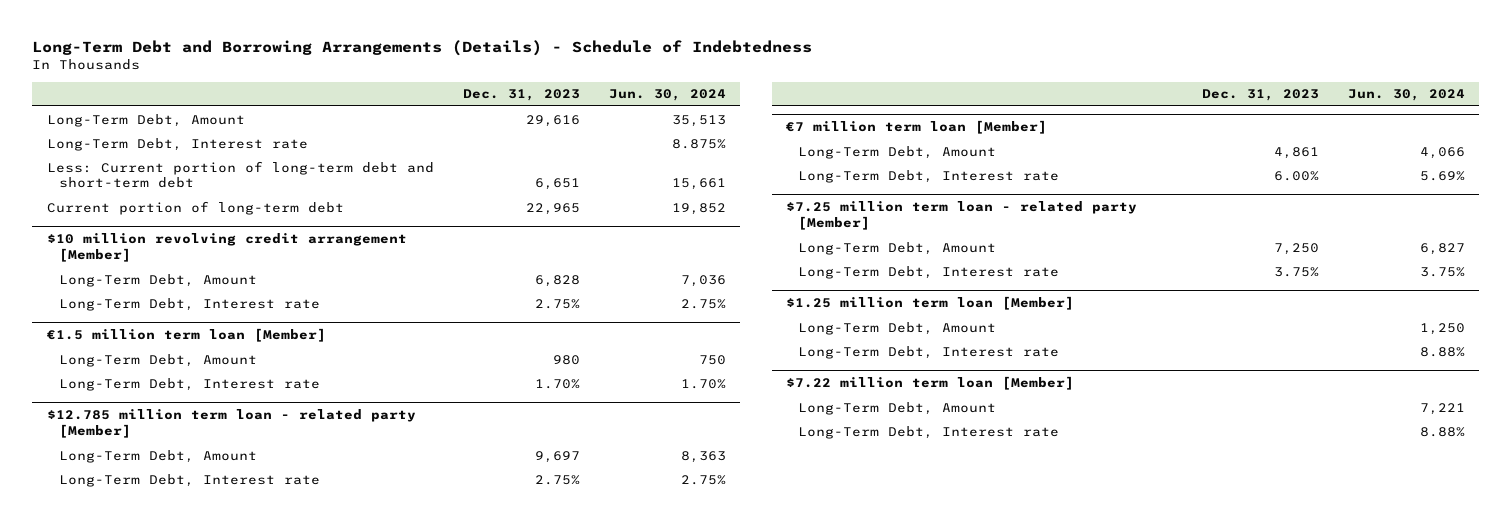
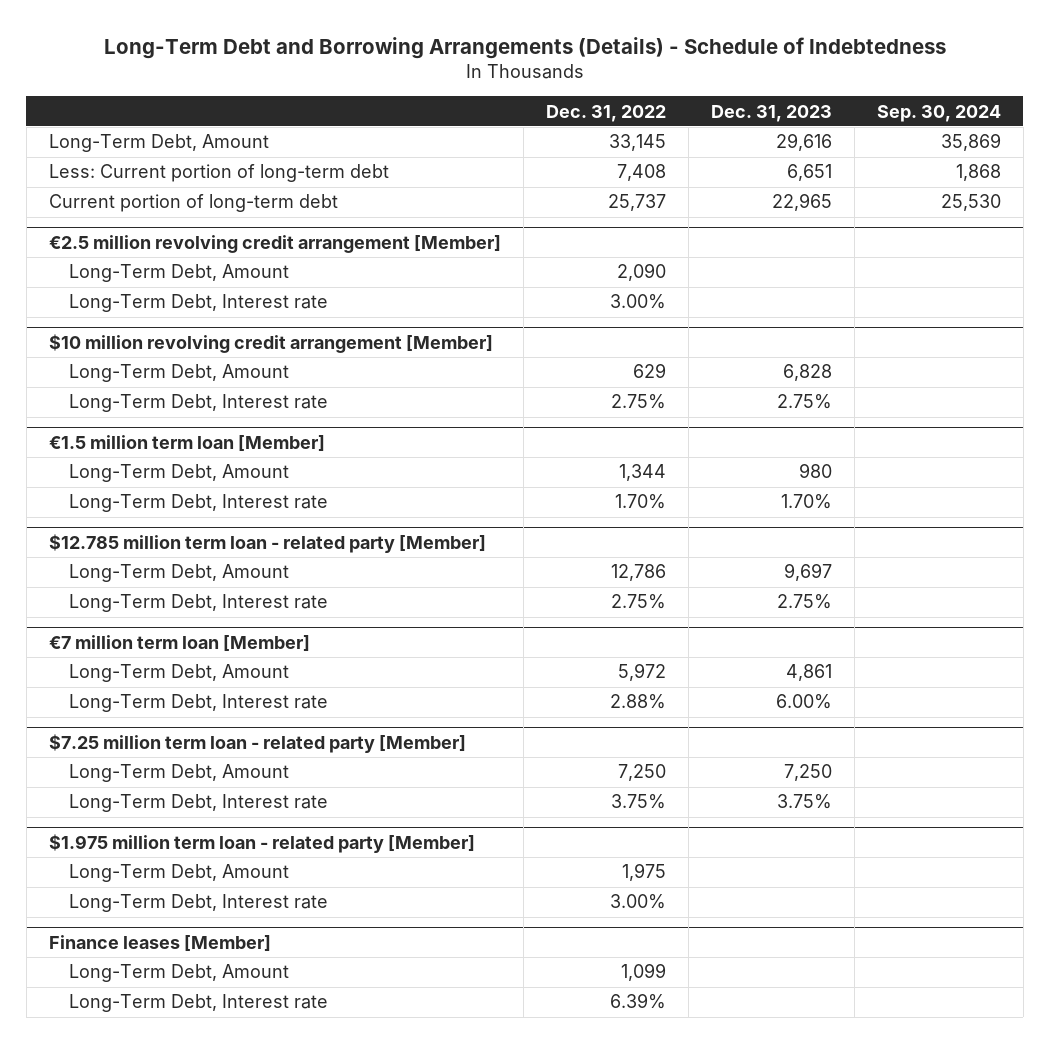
- | Dec. 31, 2023 | Jun. 30, 2024
+ | Dec. 31, 2022 | Dec. 31, 2023 | Sep. 30, 2024
- Long-Term Debt, Interest rate | | 8.875%
- Less: Current portion of long-term debt and short-term debt | 6,651 | 15,661
+ Less: Current portion of long-term debt | 7,408 | 6,651 | 1,868
+ €2.5 million revolving credit arrangement [Member]
+ Long-Term Debt, Amount | 2,090 | |
+ Long-Term Debt, Interest rate | 3.00% | |
- $1.25 million term loan [Member]
+ $1.975 million term loan - related party [Member]
- $7.22 million term loan [Member]
+ Finance leases [Member]

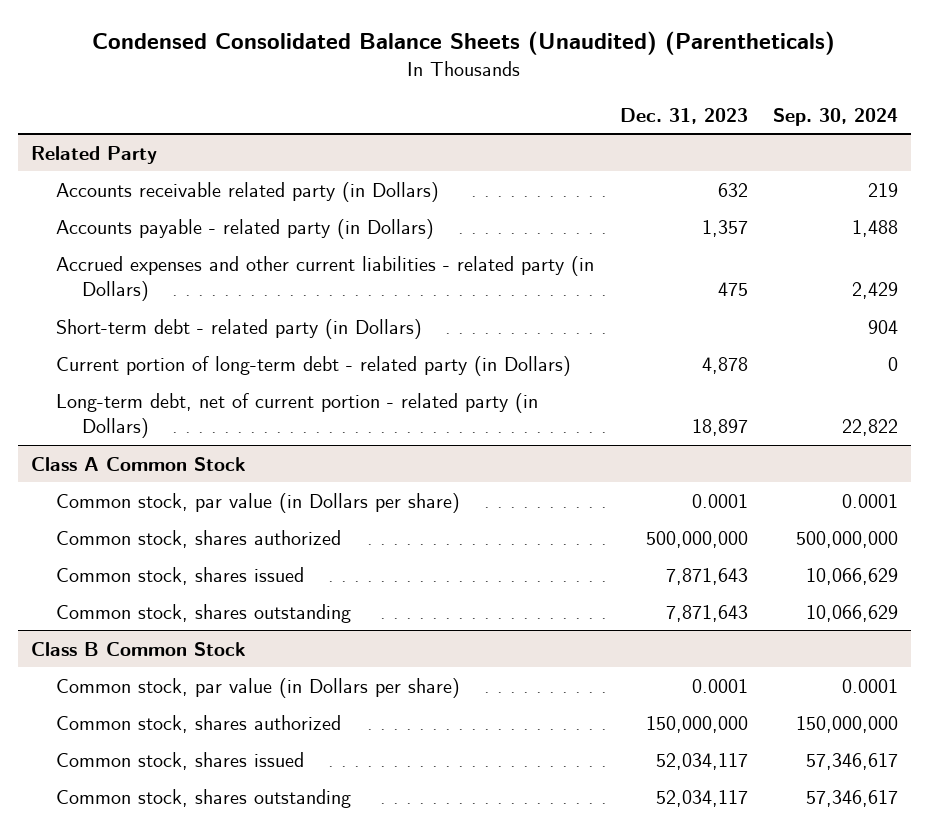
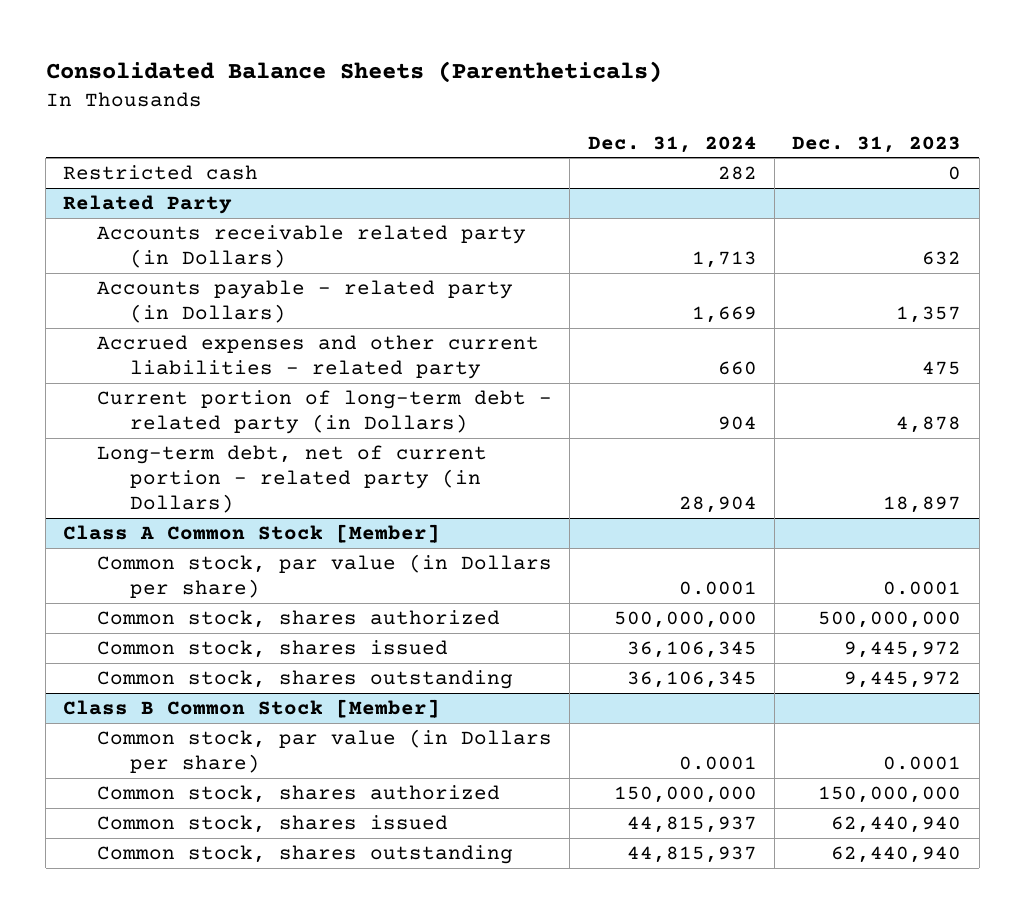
- Condensed Consolidated Balance Sheets (Unaudited) (Parentheticals)
+ Consolidated Balance Sheets (Parentheticals)
- | Dec. 31, 2023 | Sep. 30, 2024
+ | Dec. 31, 2024 | Dec. 31, 2023
+ Restricted cash | 282 | 0
@ Related Party
- Accrued expenses and other current liabilities - related party (in Dollars) | 475 | 2,429
- Short-term debt - related party (in Dollars) | | 904
+ Accrued expenses and other current liabilities - related party | 660 | 475
- Class A Common Stock
+ Class A Common Stock [Member]
- Common stock, shares issued | 7,871,643 | 10,066,629
- Common stock, shares outstanding | 7,871,643 | 10,066,629
- Class B Common Stock
+ Common stock, shares issued | 36,106,345 | 9,445,972
+ Common stock, shares outstanding | 36,106,345 | 9,445,972
+ Class B Common Stock [Member]
- Common stock, shares issued | 52,034,117 | 57,346,617
- Common stock, shares outstanding | 52,034,117 | 57,346,617
+ Common stock, shares issued | 44,815,937 | 62,440,940
+ Common stock, shares outstanding | 44,815,937 | 62,440,940

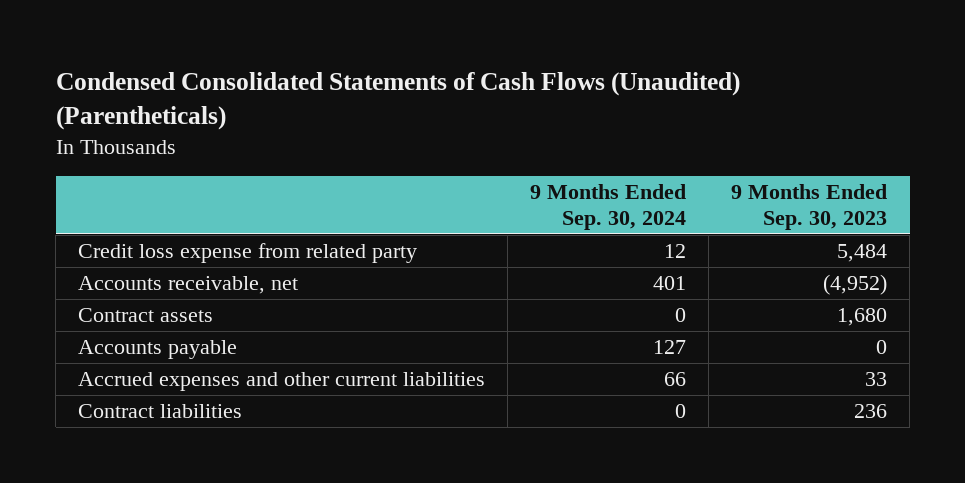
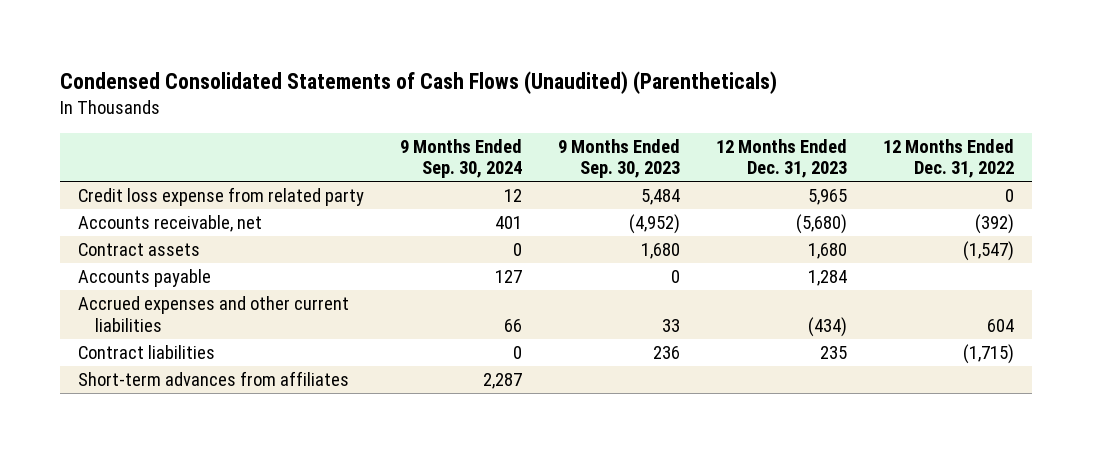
- | 9 Months Ended Sep. 30, 2024 | 9 Months Ended Sep. 30, 2023
+ | 9 Months Ended Sep. 30, 2024 | 9 Months Ended Sep. 30, 2023 | 12 Months Ended Dec. 31, 2023 | 12 Months Ended Dec. 31, 2022
+ Short-term advances from affiliates | 2,287 | | |

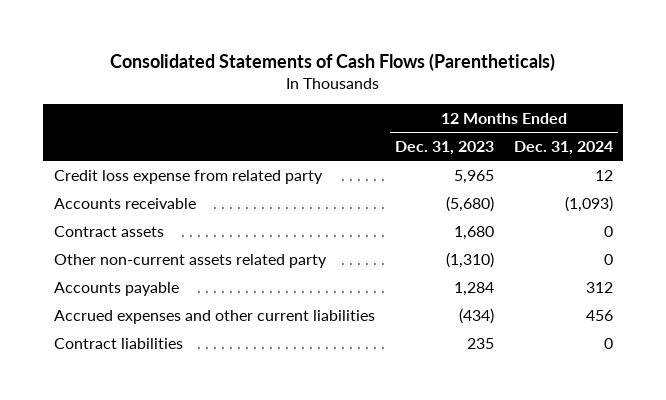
- Condensed Consolidated Statements of Cash Flows (Unaudited) (Parentheticals)
+ Consolidated Statements of Cash Flows (Parentheticals)
- | 9 Months Ended Sep. 30, 2024 | 9 Months Ended Sep. 30, 2023 | 12 Months Ended Dec. 31, 2023 | 12 Months Ended Dec. 31, 2022
+ | 12 Months Ended Dec. 31, 2023 | 12 Months Ended Dec. 31, 2024
- Accounts receivable, net | 401 | (4,952) | (5,680) | (392)
+ Accounts receivable | (5,680) | (1,093)
+ Other non-current assets related party | (1,310) | 0
- Short-term advances from affiliates | 2,287 | | |

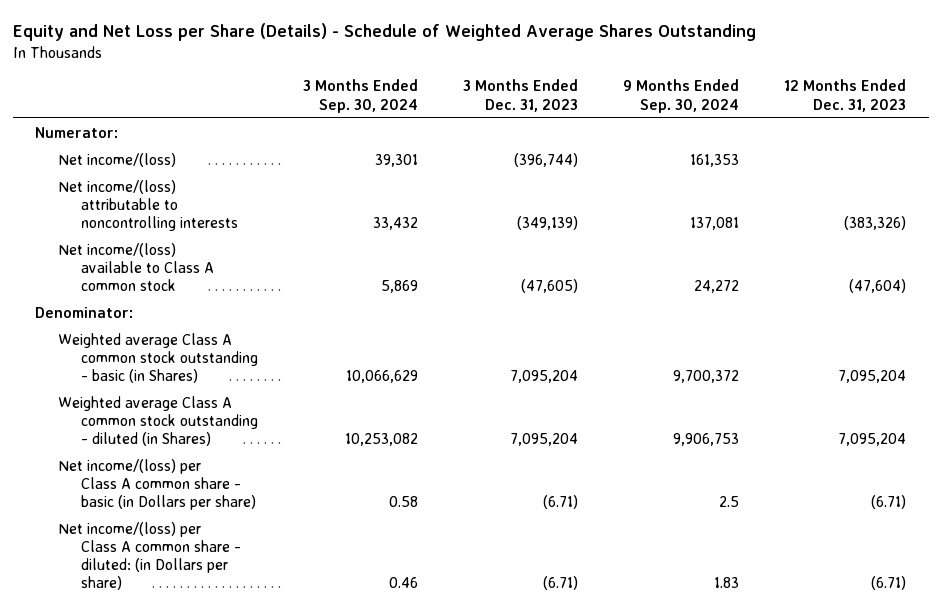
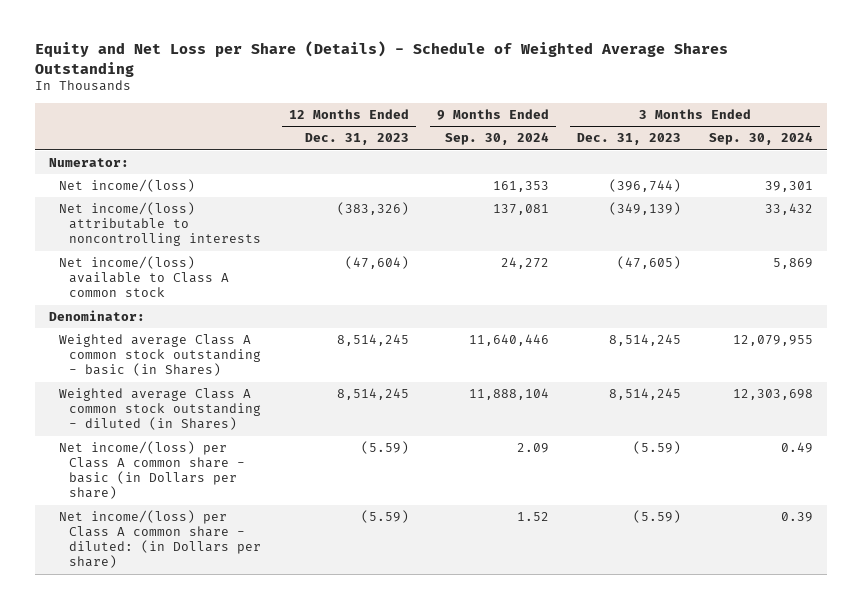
- | 3 Months Ended Sep. 30, 2024 | 3 Months Ended Dec. 31, 2023 | 9 Months Ended Sep. 30, 2024 | 12 Months Ended Dec. 31, 2023
+ | 12 Months Ended Dec. 31, 2023 | 9 Months Ended Sep. 30, 2024 | 3 Months Ended Dec. 31, 2023 | 3 Months Ended Sep. 30, 2024
- Weighted average Class A common stock outstanding - basic (in Shares) | 10,066,629 | 7,095,204 | 9,700,372 | 7,095,204
- Weighted average Class A common stock outstanding - diluted (in Shares) | 10,253,082 | 7,095,204 | 9,906,753 | 7,095,204
- Net income/(loss) per Class A common share - basic (in Dollars per share) | 0.58 | (6.71) | 2.5 | (6.71)
- Net income/(loss) per Class A common share - diluted: (in Dollars per share) | 0.46 | (6.71) | 1.83 | (6.71)
+ Weighted average Class A common stock outstanding - basic (in Shares) | 8,514,245 | 11,640,446 | 8,514,245 | 12,079,955
+ Weighted average Class A common stock outstanding - diluted (in Shares) | 8,514,245 | 11,888,104 | 8,514,245 | 12,303,698
+ Net income/(loss) per Class A common share - basic (in Dollars per share) | (5.59) | 2.09 | (5.59) | 0.49
+ Net income/(loss) per Class A common share - diluted: (in Dollars per share) | (5.59) | 1.52 | (5.59) | 0.39

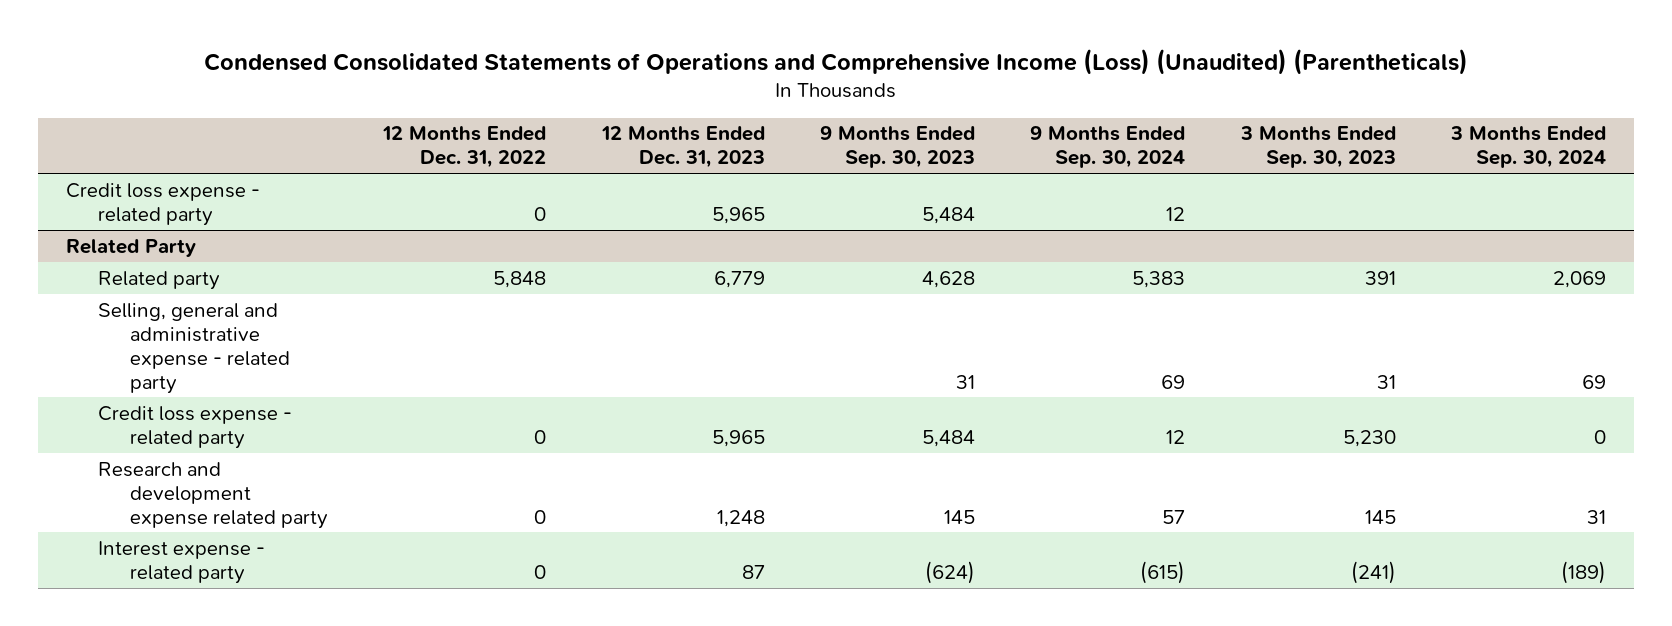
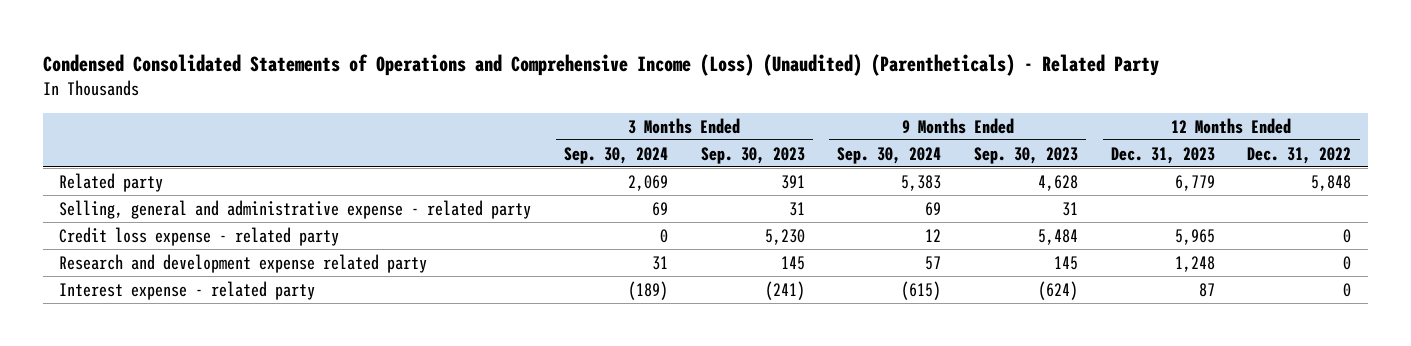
- Condensed Consolidated Statements of Operations and Comprehensive Income (Loss) (Unaudited) (Parentheticals)
+ Condensed Consolidated Statements of Operations and Comprehensive Income (Loss) (Unaudited) (Parentheticals) - Related Party
- | 12 Months Ended Dec. 31, 2022 | 12 Months Ended Dec. 31, 2023 | 9 Months Ended Sep. 30, 2023 | 9 Months Ended Sep. 30, 2024 | 3 Months Ended Sep. 30, 2023 | 3 Months Ended Sep. 30, 2024
+ | 3 Months Ended Sep. 30, 2024 | 3 Months Ended Sep. 30, 2023 | 9 Months Ended Sep. 30, 2024 | 9 Months Ended Sep. 30, 2023 | 12 Months Ended Dec. 31, 2023 | 12 Months Ended Dec. 31, 2022
- Credit loss expense - related party | 0 | 5,965 | 5,484 | 12 | |
- Related Party

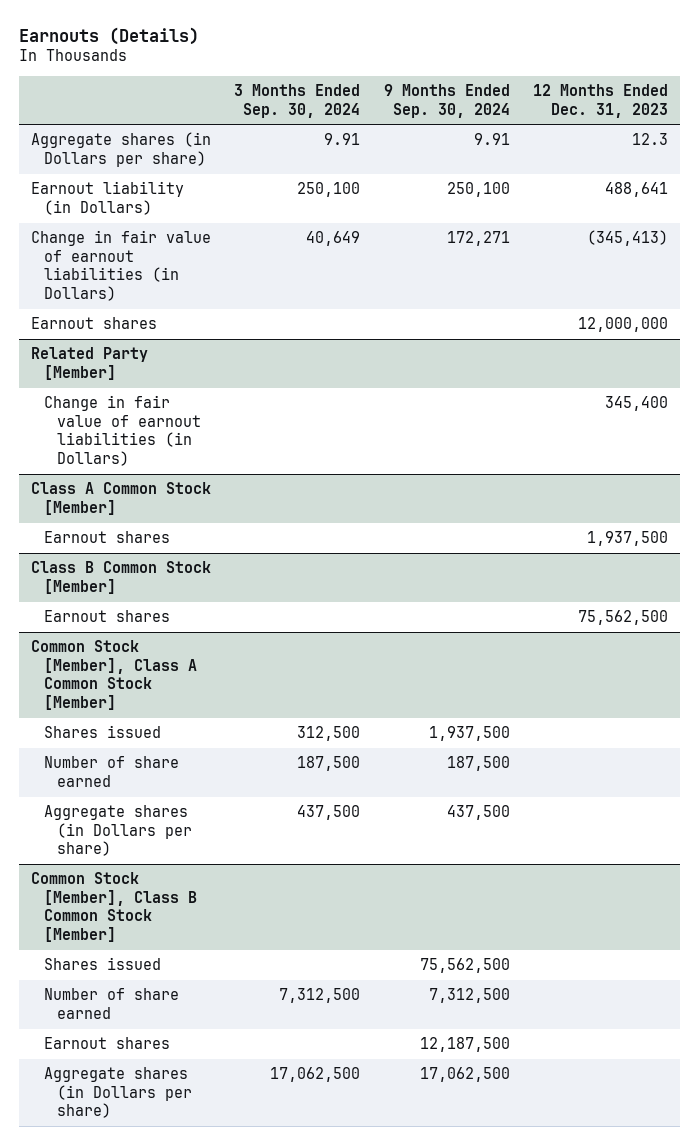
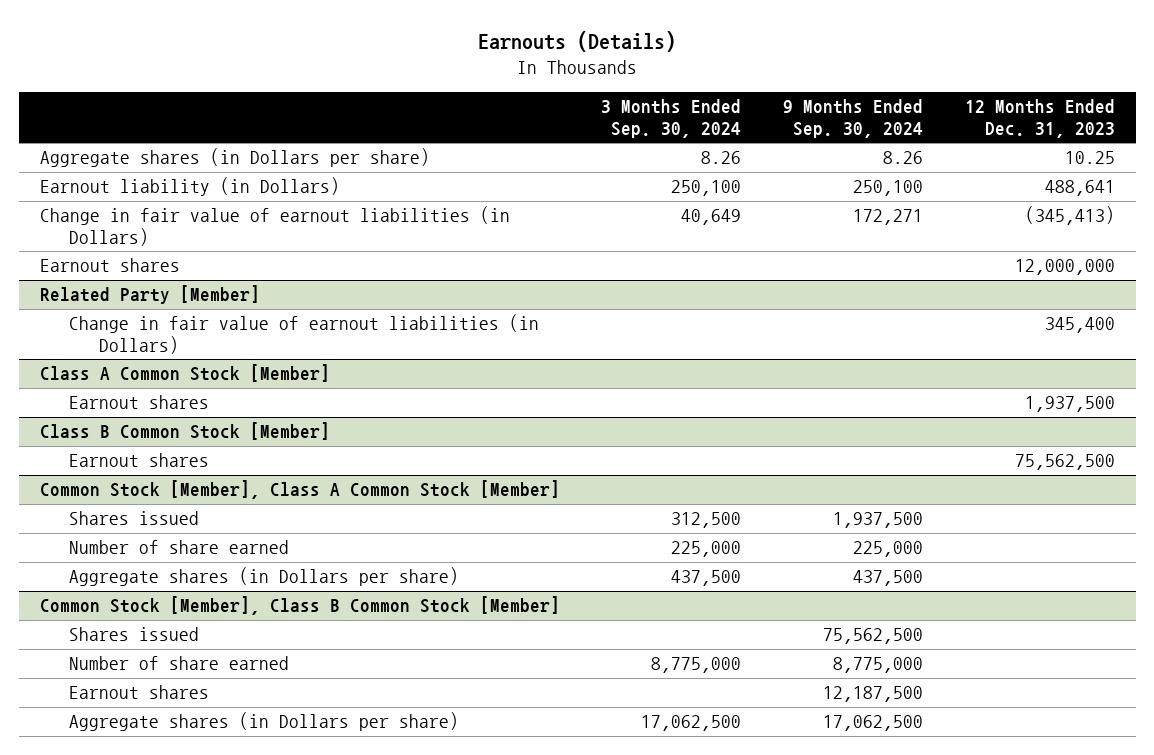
- Aggregate shares (in Dollars per share) | 9.91 | 9.91 | 12.3
+ Aggregate shares (in Dollars per share) | 8.26 | 8.26 | 10.25
@ Common Stock [Member], Class A Common Stock [Member]
- Number of share earned | 187,500 | 187,500 |
+ Number of share earned | 225,000 | 225,000 |
@ Common Stock [Member], Class B Common Stock [Member]
- Number of share earned | 7,312,500 | 7,312,500 |
+ Number of share earned | 8,775,000 | 8,775,000 |

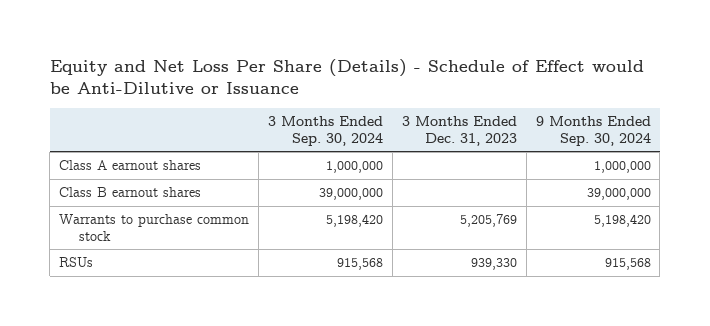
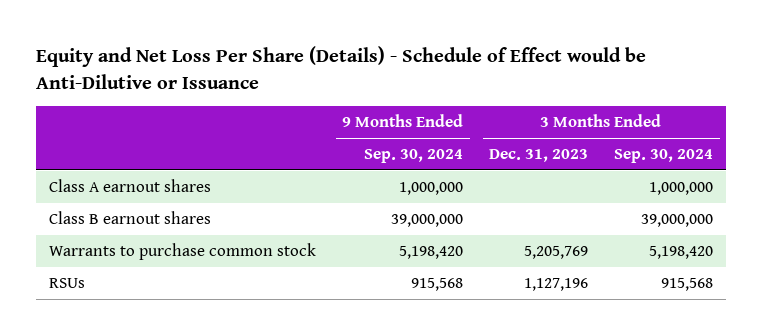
- | 3 Months Ended Sep. 30, 2024 | 3 Months Ended Dec. 31, 2023 | 9 Months Ended Sep. 30, 2024
+ | 9 Months Ended Sep. 30, 2024 | 3 Months Ended Dec. 31, 2023 | 3 Months Ended Sep. 30, 2024
- RSUs | 915,568 | 939,330 | 915,568
+ RSUs | 915,568 | 1,127,196 | 915,568

